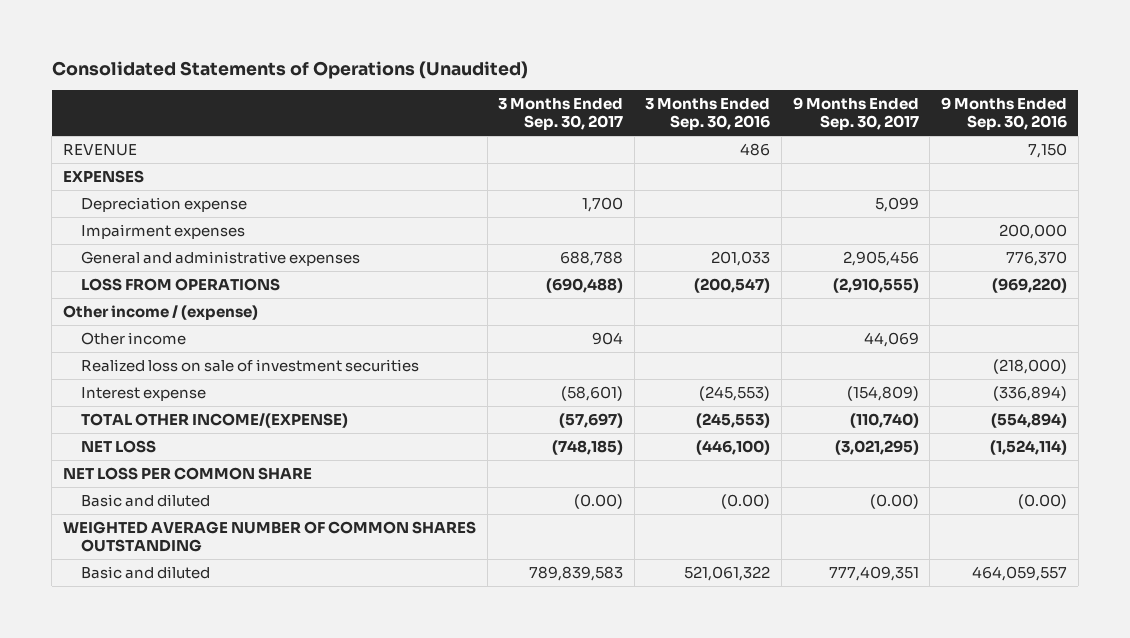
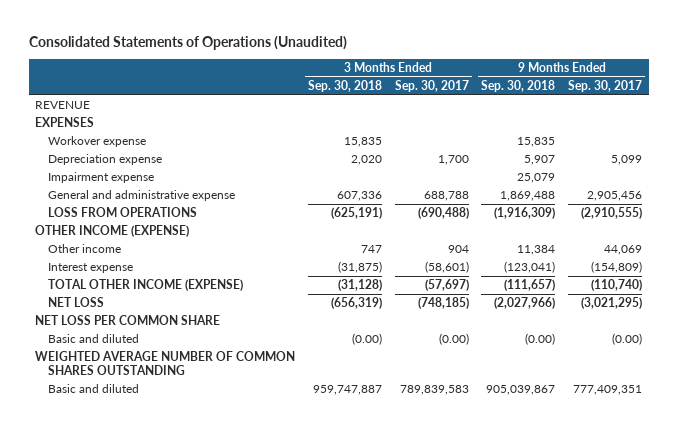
- | 3 Months Ended Sep. 30, 2017 | 3 Months Ended Sep. 30, 2016 | 9 Months Ended Sep. 30, 2017 | 9 Months Ended Sep. 30, 2016
+ | 3 Months Ended Sep. 30, 2018 | 3 Months Ended Sep. 30, 2017 | 9 Months Ended Sep. 30, 2018 | 9 Months Ended Sep. 30, 2017
+ Workover expense | 15,835 | | 15,835 |
- Impairment expenses | | | | 200,000
- General and administrative expenses | 688,788 | 201,033 | 2,905,456 | 776,370
+ Impairment expense | | | 25,079 |
+ General and administrative expense | 607,336 | 688,788 | 1,869,488 | 2,905,456
- Other income / (expense)
+ OTHER INCOME (EXPENSE)
- Realized loss on sale of investment securities | | | | (218,000)
- TOTAL OTHER INCOME/(EXPENSE) | (57,697) | (245,553) | (110,740) | (554,894)
+ TOTAL OTHER INCOME (EXPENSE) | (31,128) | (57,697) | (111,657) | (110,740)

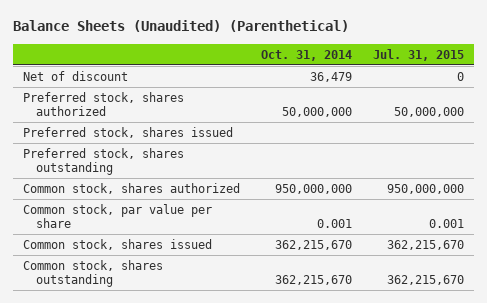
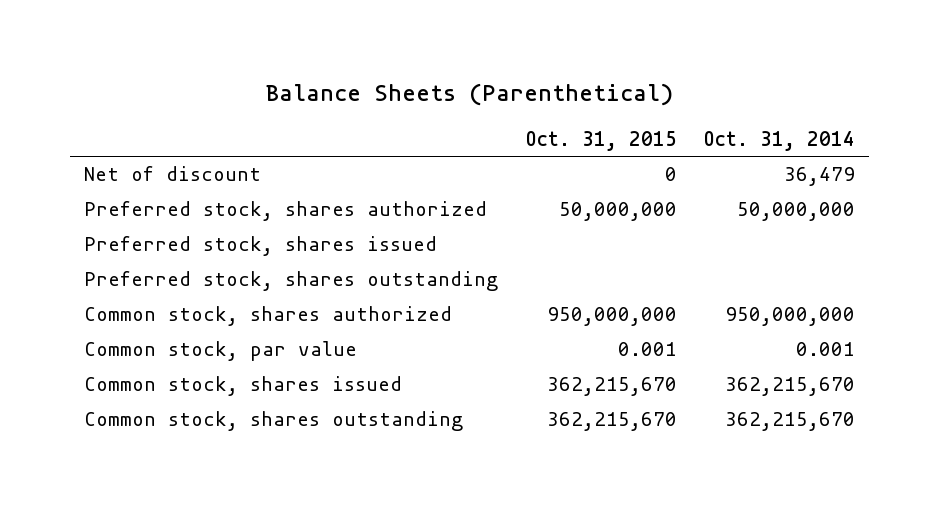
- Balance Sheets (Unaudited) (Parenthetical)
+ Balance Sheets (Parenthetical)
- | Oct. 31, 2014 | Jul. 31, 2015
+ | Oct. 31, 2015 | Oct. 31, 2014
- Common stock, par value per share | 0.001 | 0.001
+ Common stock, par value | 0.001 | 0.001

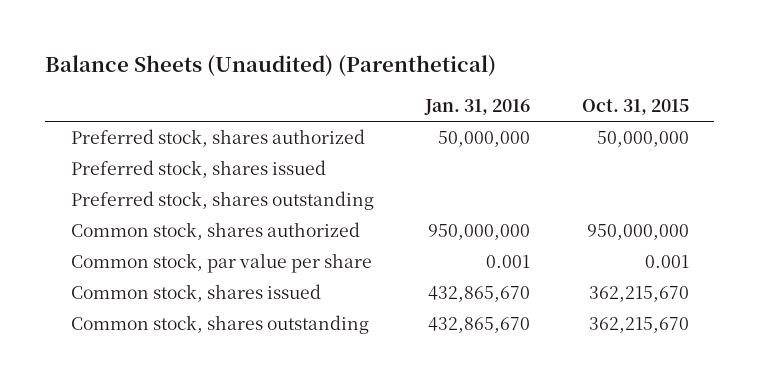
- Balance Sheets (Parenthetical)
+ Balance Sheets (Unaudited) (Parenthetical)
- | Oct. 31, 2015 | Oct. 31, 2014
+ | Jan. 31, 2016 | Oct. 31, 2015
- Net of discount | 0 | 36,479
- Common stock, par value | 0.001 | 0.001
+ Common stock, par value per share | 0.001 | 0.001

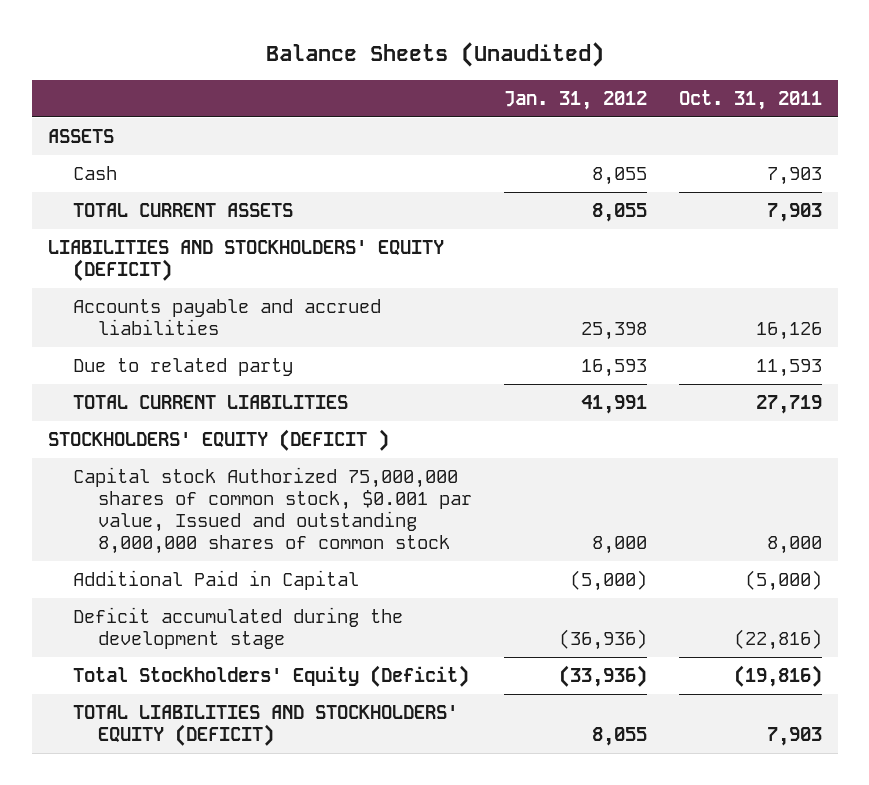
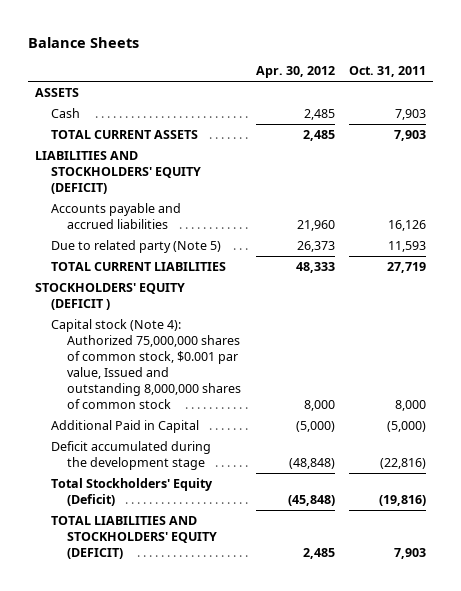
- Balance Sheets (Unaudited)
+ Balance Sheets
- | Jan. 31, 2012 | Oct. 31, 2011
+ | Apr. 30, 2012 | Oct. 31, 2011
- Due to related party | 16,593 | 11,593
+ Due to related party (Note 5) | 26,373 | 11,593
- Capital stock Authorized 75,000,000 shares of common stock, $0.001 par value, Issued and outstanding 8,000,000 shares of common stock | 8,000 | 8,000
+ Capital stock (Note 4): Authorized 75,000,000 shares of common stock, $0.001 par value, Issued and outstanding 8,000,000 shares of common stock | 8,000 | 8,000

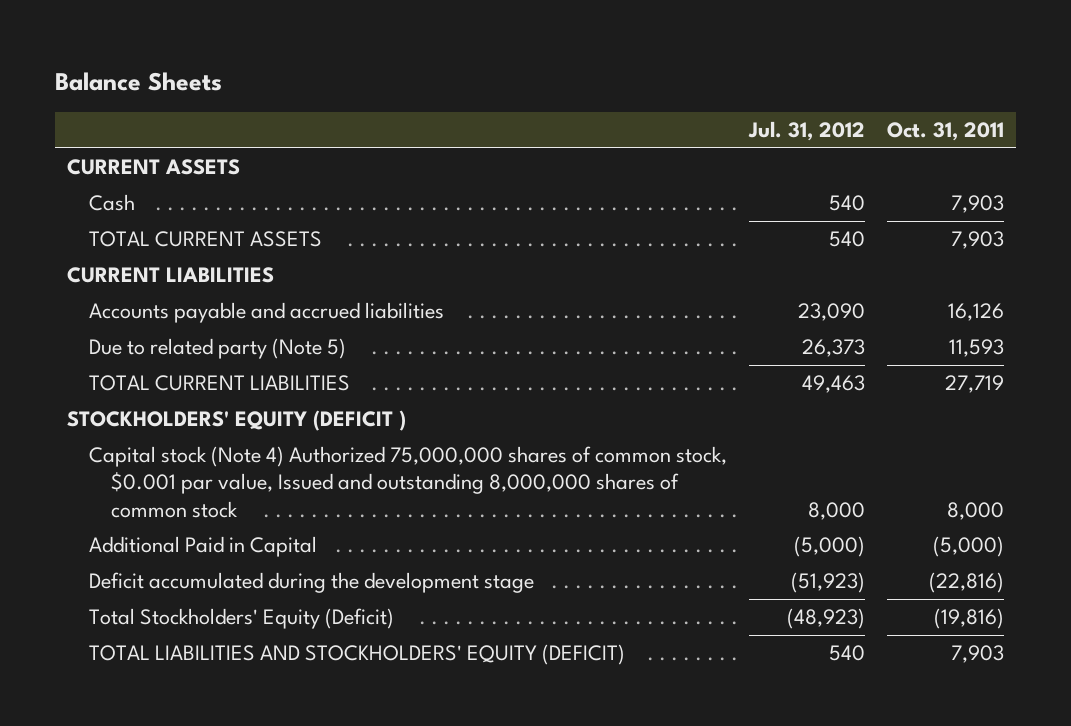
- | Apr. 30, 2012 | Oct. 31, 2011
+ | Jul. 31, 2012 | Oct. 31, 2011
- ASSETS
+ CURRENT ASSETS
- LIABILITIES AND STOCKHOLDERS' EQUITY (DEFICIT)
+ CURRENT LIABILITIES
- Capital stock (Note 4): Authorized 75,000,000 shares of common stock, $0.001 par value, Issued and outstanding 8,000,000 shares of common stock | 8,000 | 8,000
+ Capital stock (Note 4) Authorized 75,000,000 shares of common stock, $0.001 par value, Issued and outstanding 8,000,000 shares of common stock | 8,000 | 8,000

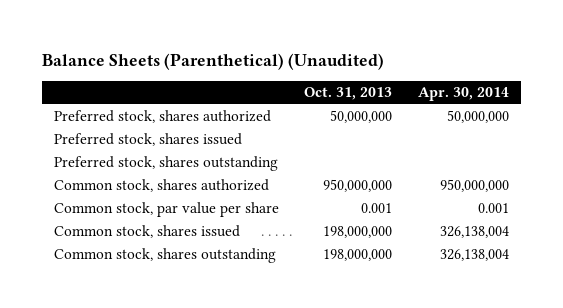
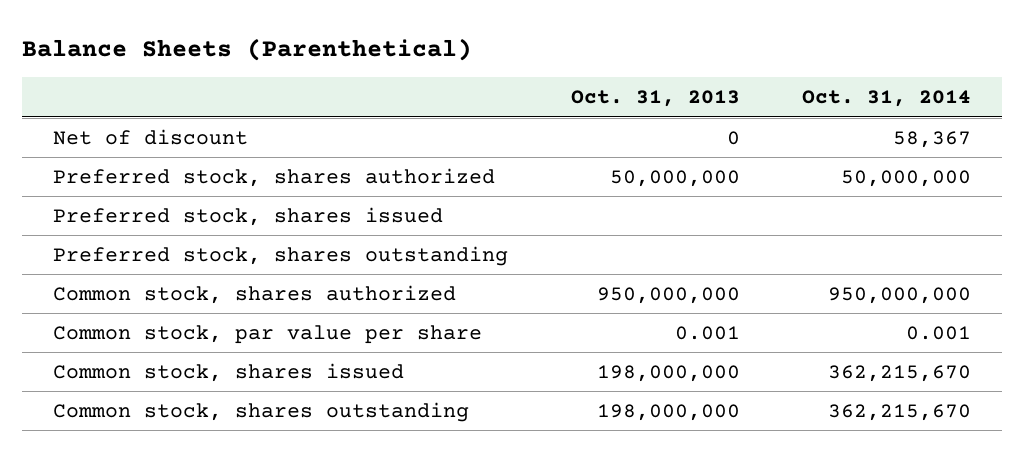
- Balance Sheets (Parenthetical) (Unaudited)
+ Balance Sheets (Parenthetical)
- | Oct. 31, 2013 | Apr. 30, 2014
+ | Oct. 31, 2013 | Oct. 31, 2014
+ Net of discount | 0 | 58,367

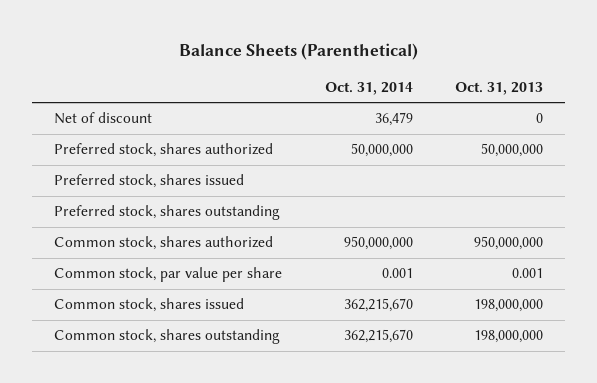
- | Oct. 31, 2013 | Oct. 31, 2014
+ | Oct. 31, 2014 | Oct. 31, 2013
- Net of discount | 0 | 58,367
+ Net of discount | 36,479 | 0

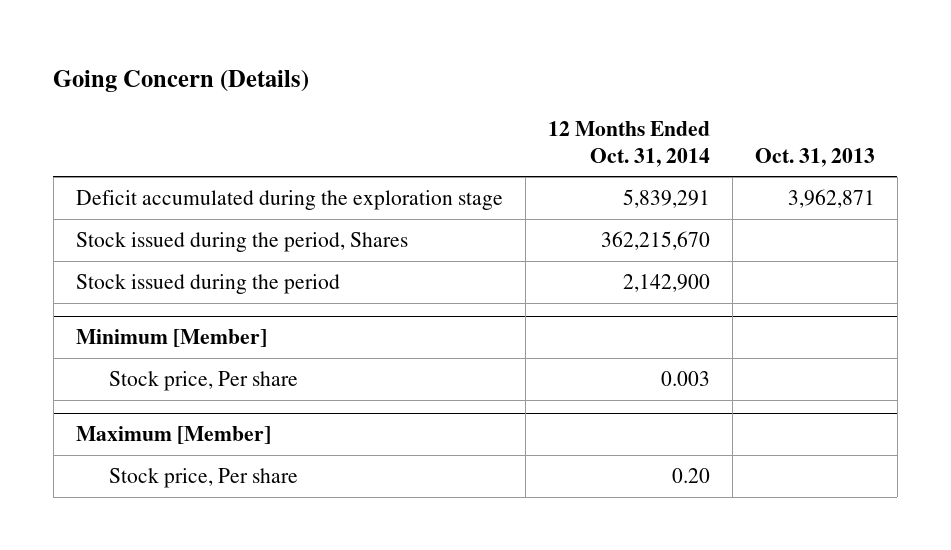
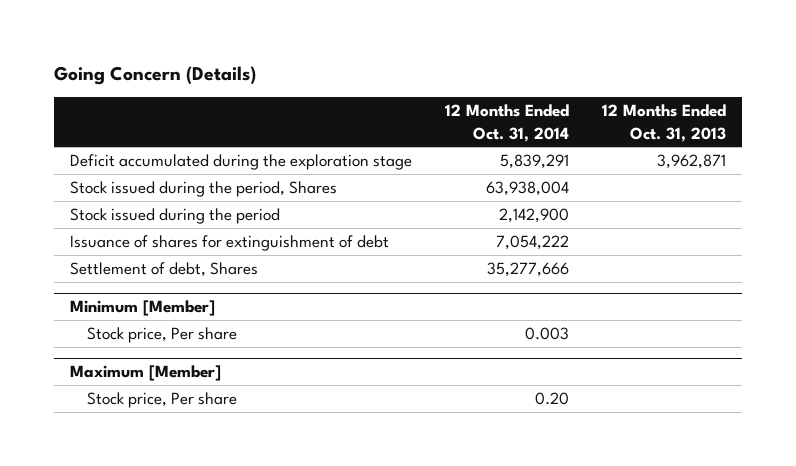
- | 12 Months Ended Oct. 31, 2014 | Oct. 31, 2013
+ | 12 Months Ended Oct. 31, 2014 | 12 Months Ended Oct. 31, 2013
- Stock issued during the period, Shares | 362,215,670 |
+ Stock issued during the period, Shares | 63,938,004 |
+ Issuance of shares for extinguishment of debt | 7,054,222 |
+ Settlement of debt, Shares | 35,277,666 |

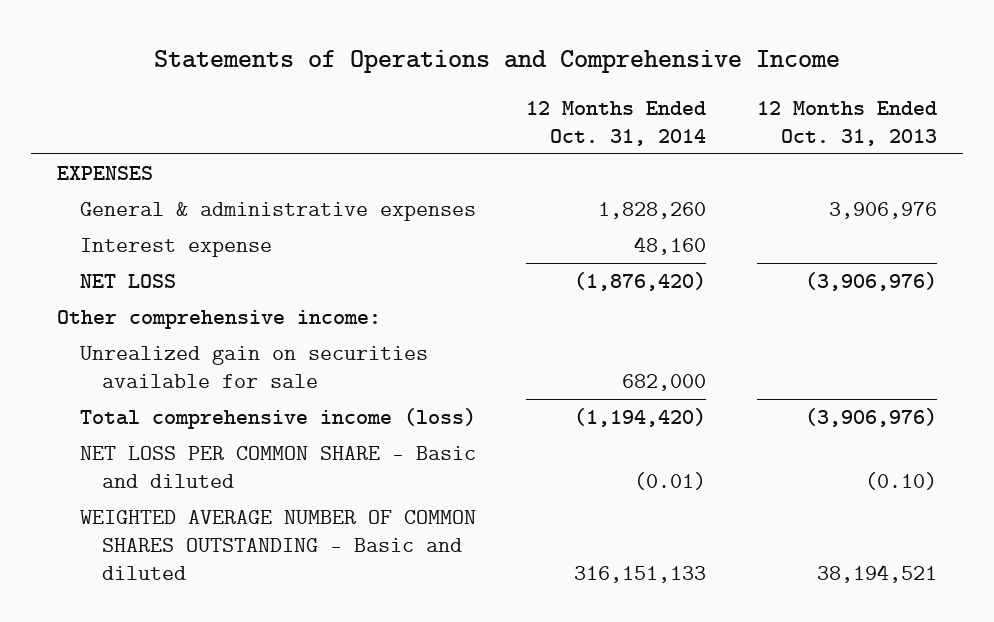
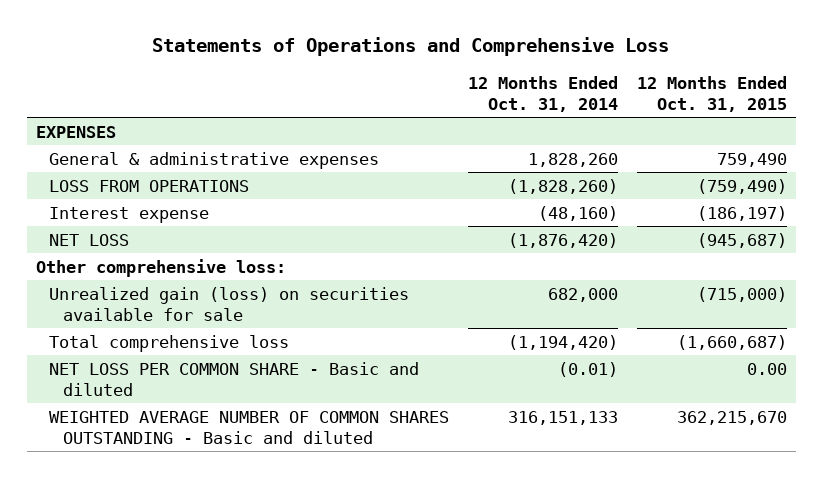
- Statements of Operations and Comprehensive Income
+ Statements of Operations and Comprehensive Loss
- | 12 Months Ended Oct. 31, 2014 | 12 Months Ended Oct. 31, 2013
+ | 12 Months Ended Oct. 31, 2014 | 12 Months Ended Oct. 31, 2015
- Interest expense | 48,160 |
+ LOSS FROM OPERATIONS | (1,828,260) | (759,490)
+ Interest expense | (48,160) | (186,197)
- Other comprehensive income:
- Unrealized gain on securities available for sale | 682,000 |
- Total comprehensive income (loss) | (1,194,420) | (3,906,976)
+ Other comprehensive loss:
+ Unrealized gain (loss) on securities available for sale | 682,000 | (715,000)
+ Total comprehensive loss | (1,194,420) | (1,660,687)

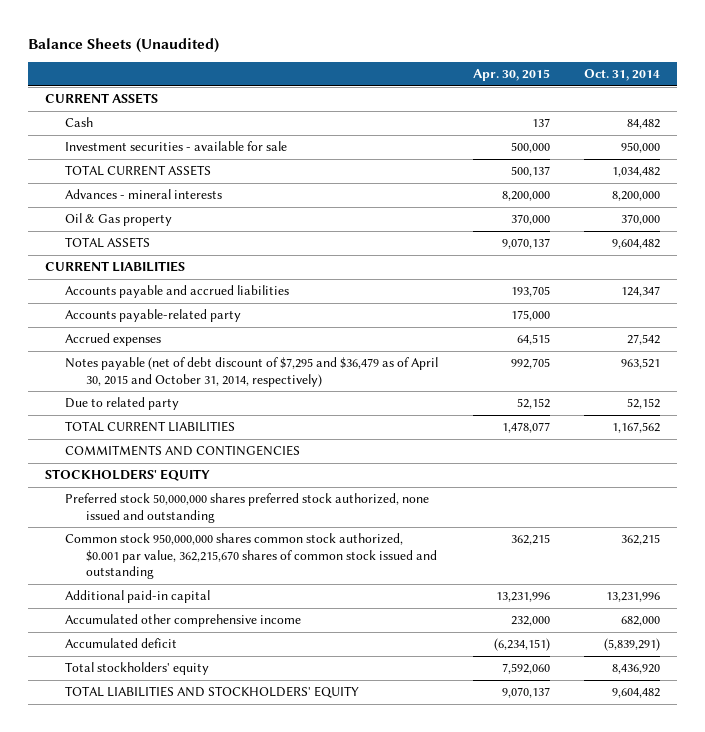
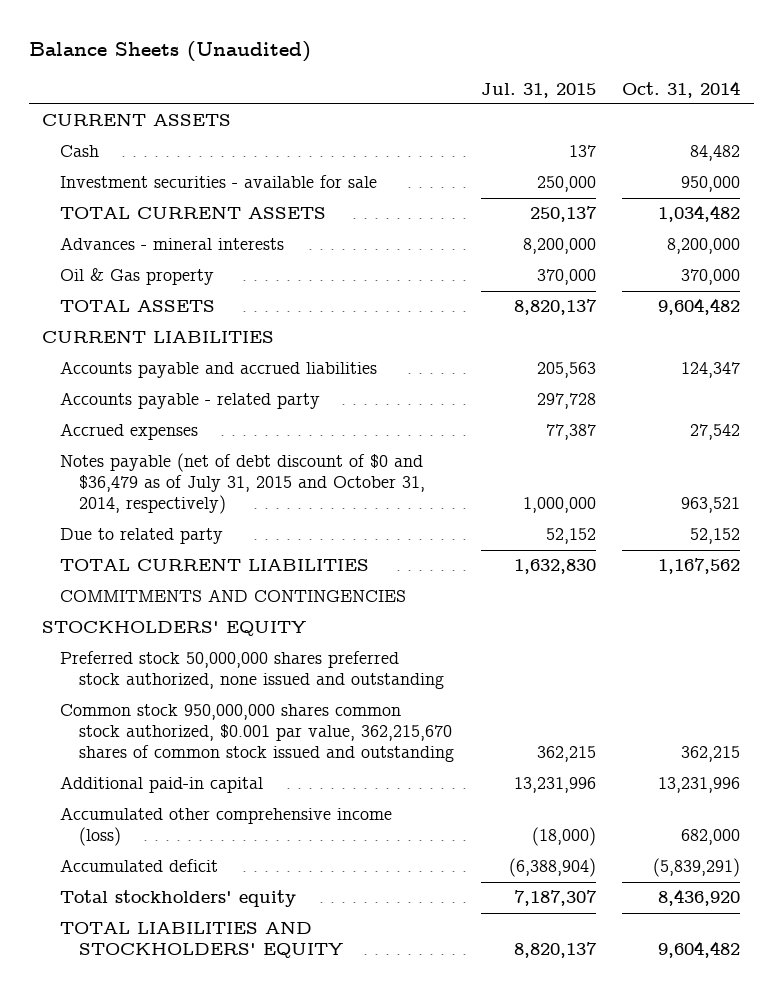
- | Apr. 30, 2015 | Oct. 31, 2014
+ | Jul. 31, 2015 | Oct. 31, 2014
- Accounts payable-related party | 175,000 |
+ Accounts payable - related party | 297,728 |
- Notes payable (net of debt discount of $7,295 and $36,479 as of April 30, 2015 and October 31, 2014, respectively) | 992,705 | 963,521
+ Notes payable (net of debt discount of $0 and $36,479 as of July 31, 2015 and October 31, 2014, respectively) | 1,000,000 | 963,521
- Accumulated other comprehensive income | 232,000 | 682,000
+ Accumulated other comprehensive income (loss) | (18,000) | 682,000

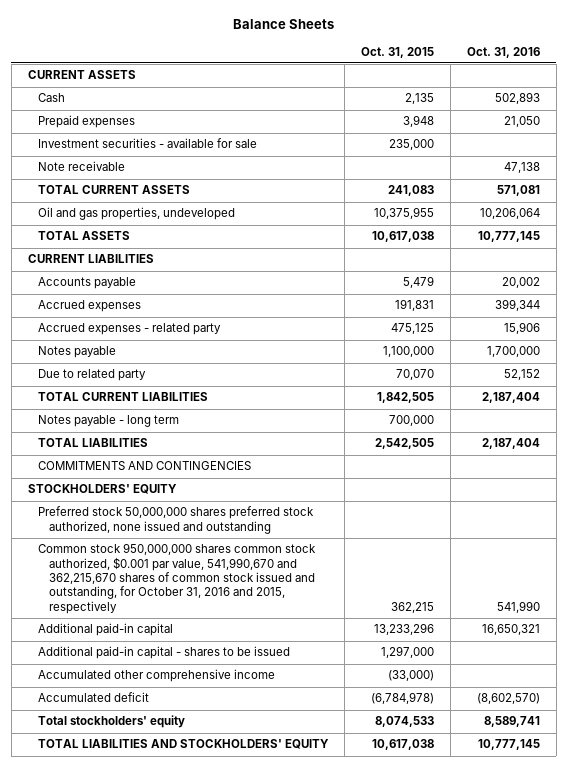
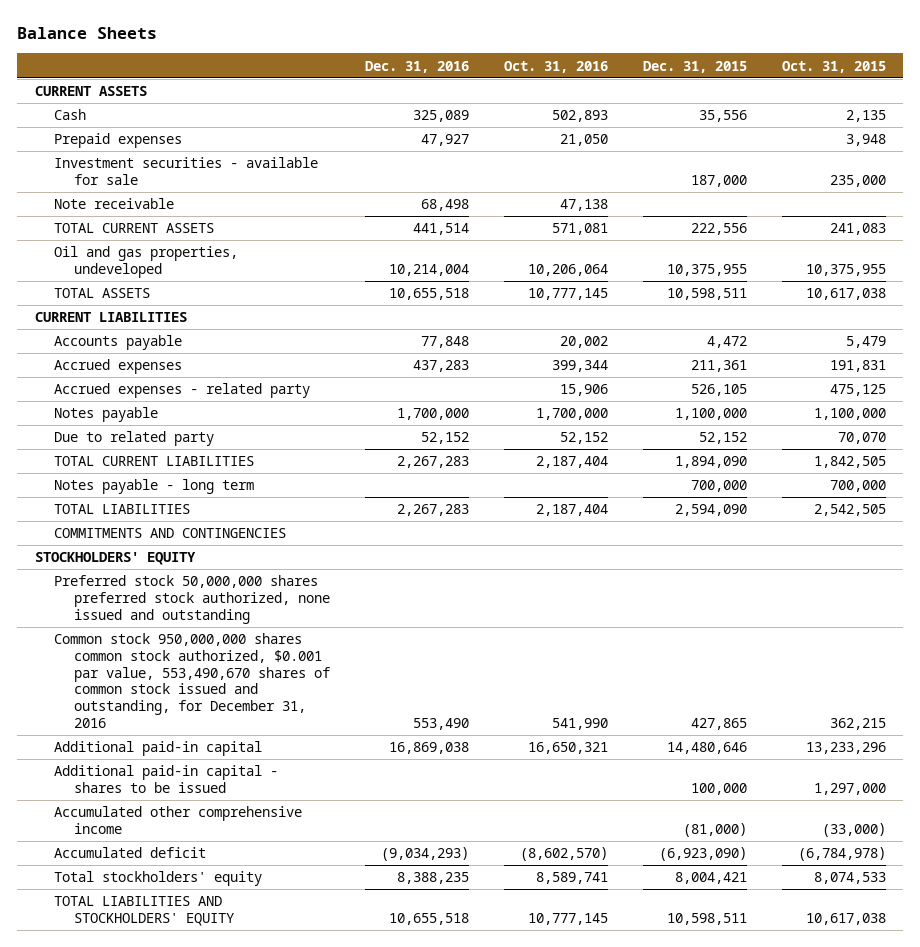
- | Oct. 31, 2015 | Oct. 31, 2016
+ | Dec. 31, 2016 | Oct. 31, 2016 | Dec. 31, 2015 | Oct. 31, 2015
- Common stock 950,000,000 shares common stock authorized, $0.001 par value, 541,990,670 and 362,215,670 shares of common stock issued and outstanding, for October 31, 2016 and 2015, respectively | 362,215 | 541,990
+ Common stock 950,000,000 shares common stock authorized, $0.001 par value, 553,490,670 shares of common stock issued and outstanding, for December 31, 2016 | 553,490 | 541,990 | 427,865 | 362,215

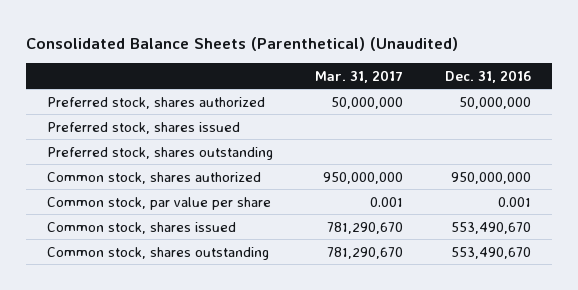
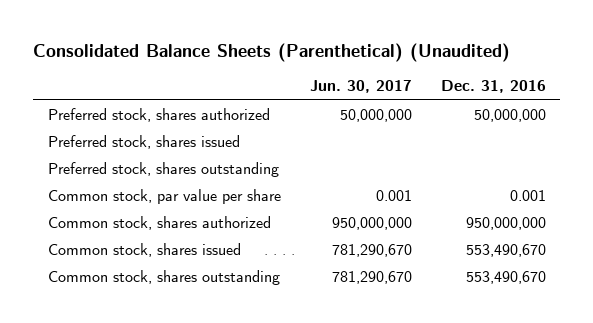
- | Mar. 31, 2017 | Dec. 31, 2016
+ | Jun. 30, 2017 | Dec. 31, 2016
moved down: Common stock, shares authorized | 950,000,000 | 950,000,000

